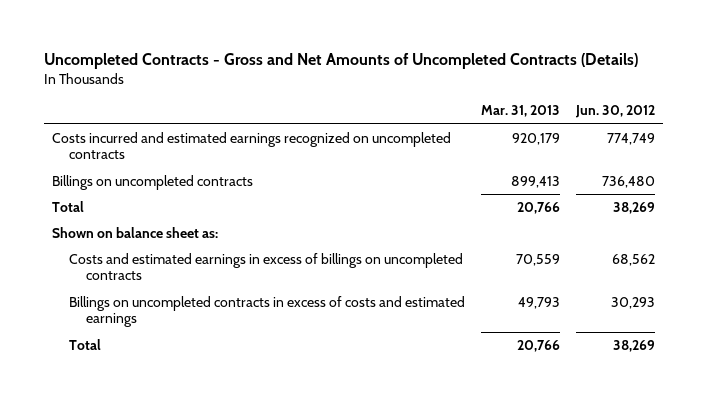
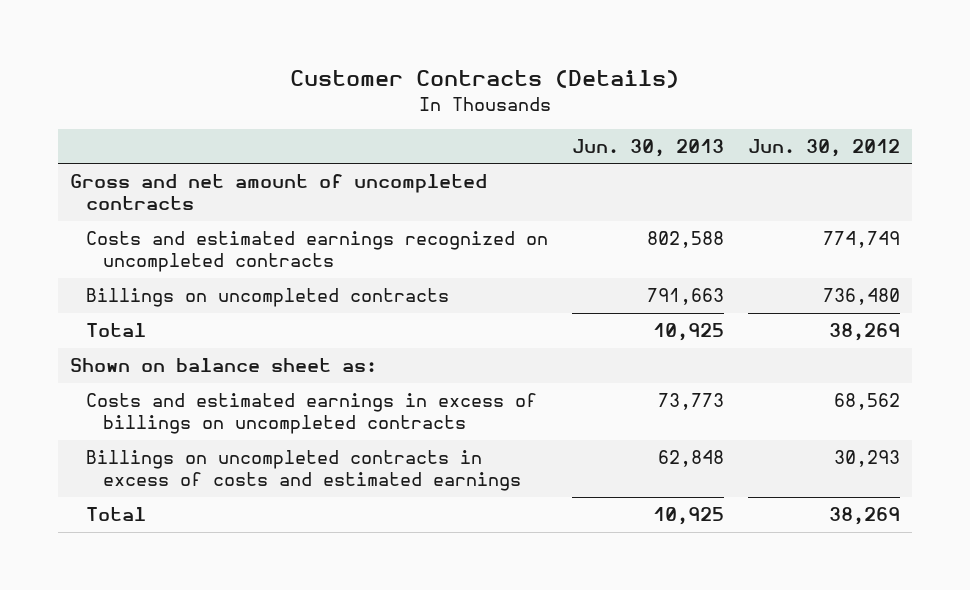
- Uncompleted Contracts - Gross and Net Amounts of Uncompleted Contracts (Details)
+ Customer Contracts (Details)
- | Mar. 31, 2013 | Jun. 30, 2012
+ | Jun. 30, 2013 | Jun. 30, 2012
- Costs incurred and estimated earnings recognized on uncompleted contracts | 920,179 | 774,749
+ Gross and net amount of uncompleted contracts
+ Costs and estimated earnings recognized on uncompleted contracts | 802,588 | 774,749

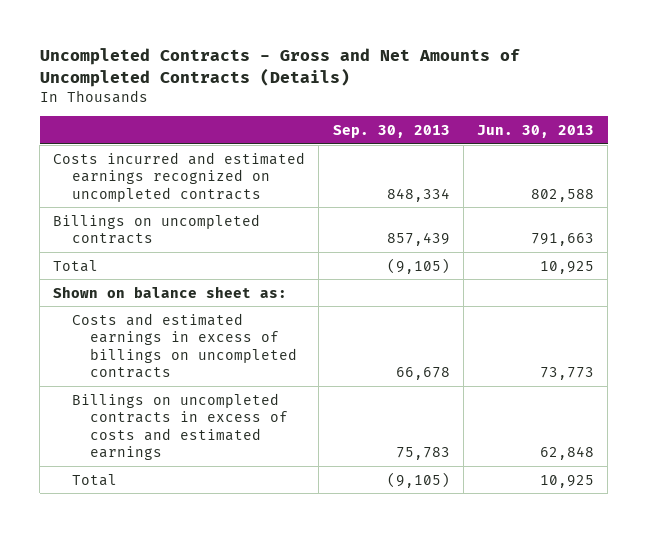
- Customer Contracts (Details)
+ Uncompleted Contracts - Gross and Net Amounts of Uncompleted Contracts (Details)
- | Jun. 30, 2013 | Jun. 30, 2012
+ | Sep. 30, 2013 | Jun. 30, 2013
- Gross and net amount of uncompleted contracts
- Costs and estimated earnings recognized on uncompleted contracts | 802,588 | 774,749
+ Costs incurred and estimated earnings recognized on uncompleted contracts | 848,334 | 802,588

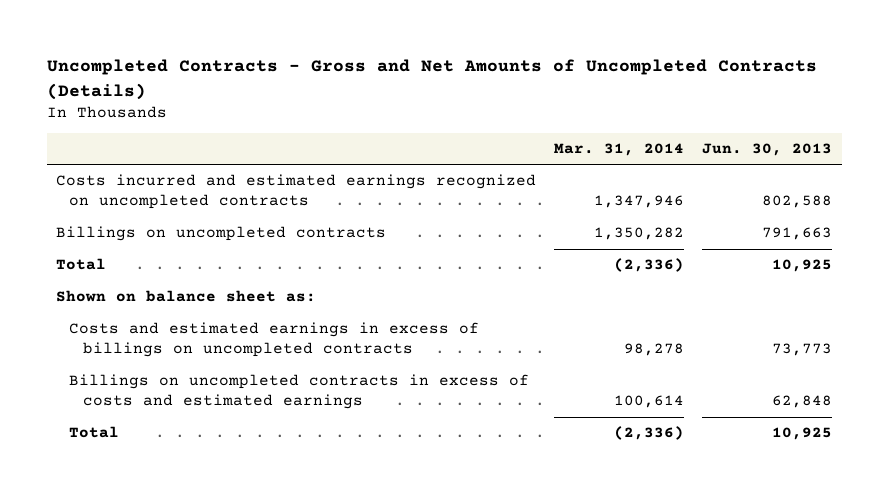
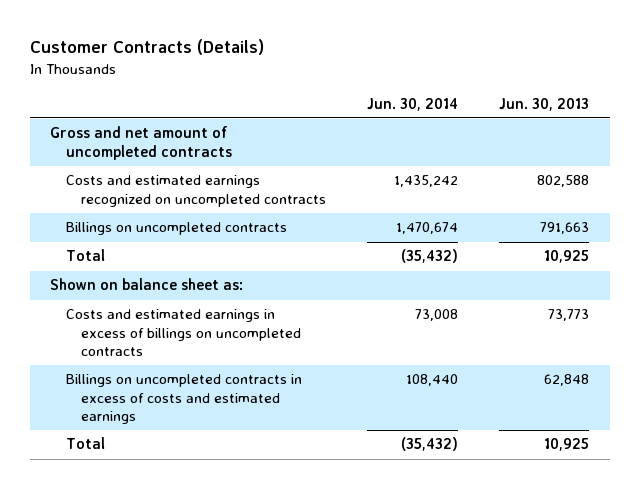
- Uncompleted Contracts - Gross and Net Amounts of Uncompleted Contracts (Details)
+ Customer Contracts (Details)
- | Mar. 31, 2014 | Jun. 30, 2013
+ | Jun. 30, 2014 | Jun. 30, 2013
- Costs incurred and estimated earnings recognized on uncompleted contracts | 1,347,946 | 802,588
+ Gross and net amount of uncompleted contracts
+ Costs and estimated earnings recognized on uncompleted contracts | 1,435,242 | 802,588

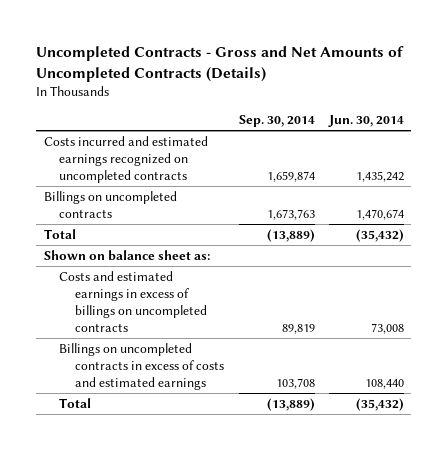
- Customer Contracts (Details)
+ Uncompleted Contracts - Gross and Net Amounts of Uncompleted Contracts (Details)
- | Jun. 30, 2014 | Jun. 30, 2013
+ | Sep. 30, 2014 | Jun. 30, 2014
- Gross and net amount of uncompleted contracts
- Costs and estimated earnings recognized on uncompleted contracts | 1,435,242 | 802,588
+ Costs incurred and estimated earnings recognized on uncompleted contracts | 1,659,874 | 1,435,242

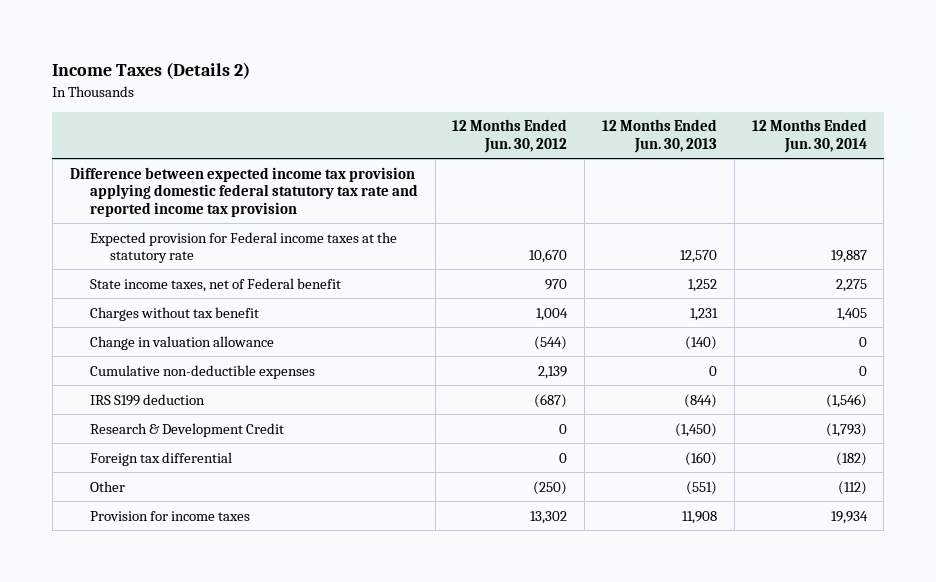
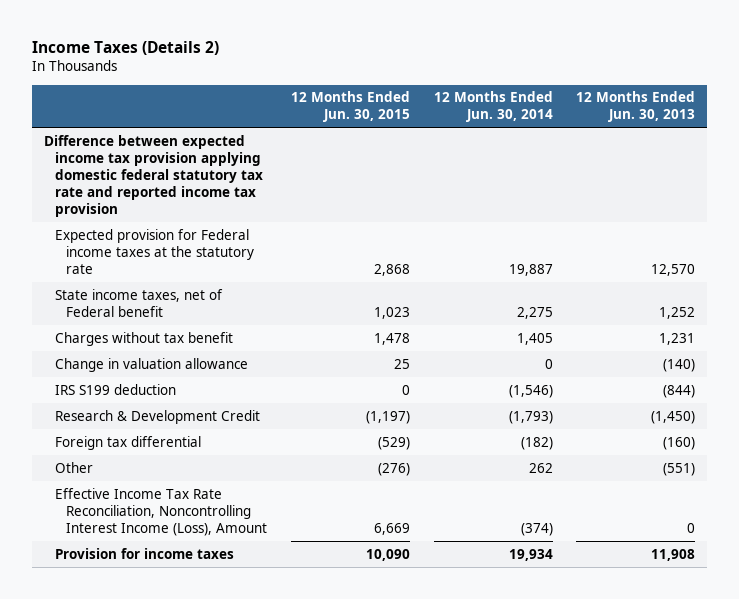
- | 12 Months Ended Jun. 30, 2012 | 12 Months Ended Jun. 30, 2013 | 12 Months Ended Jun. 30, 2014
+ | 12 Months Ended Jun. 30, 2015 | 12 Months Ended Jun. 30, 2014 | 12 Months Ended Jun. 30, 2013
- Cumulative non-deductible expenses | 2,139 | 0 | 0
- Other | (250) | (551) | (112)
+ Other | (276) | 262 | (551)
+ Effective Income Tax Rate Reconciliation, Noncontrolling Interest Income (Loss), Amount | 6,669 | (374) | 0

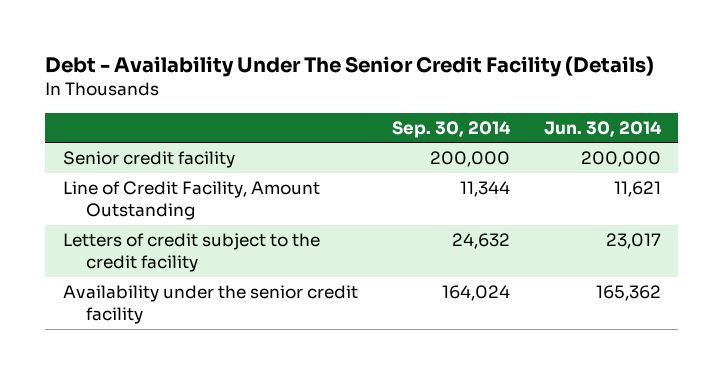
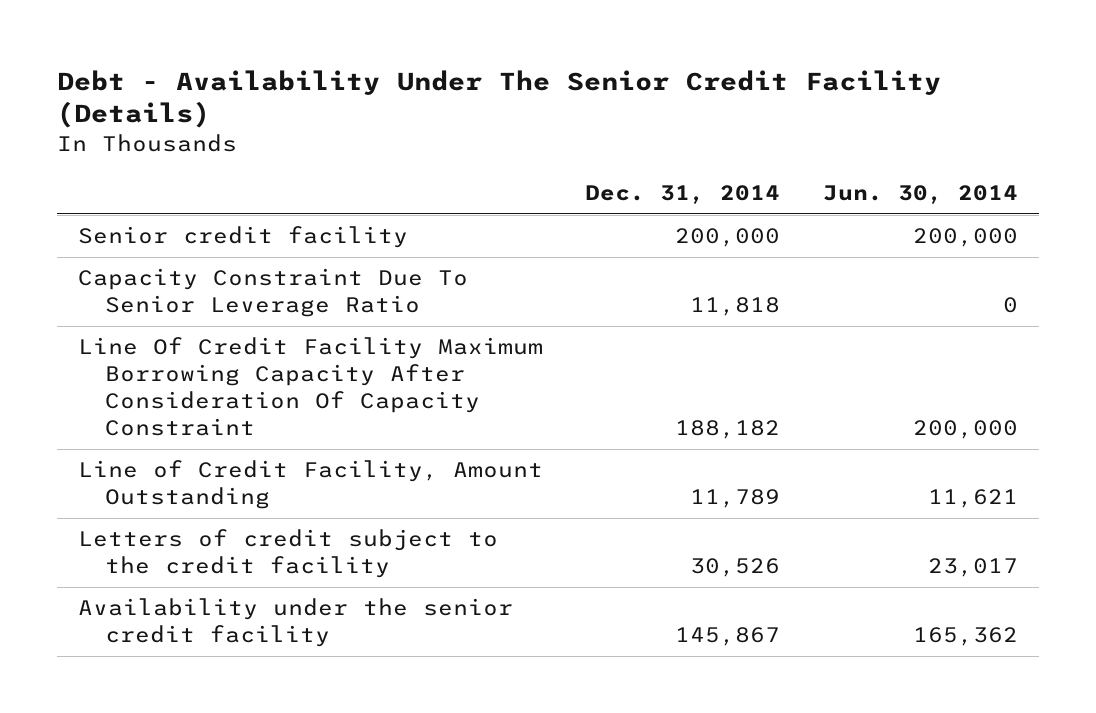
- | Sep. 30, 2014 | Jun. 30, 2014
+ | Dec. 31, 2014 | Jun. 30, 2014
+ Capacity Constraint Due To Senior Leverage Ratio | 11,818 | 0
+ Line Of Credit Facility Maximum Borrowing Capacity After Consideration Of Capacity Constraint | 188,182 | 200,000

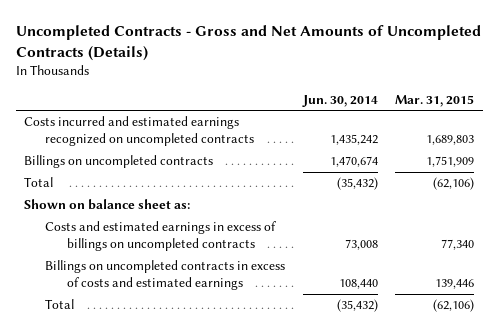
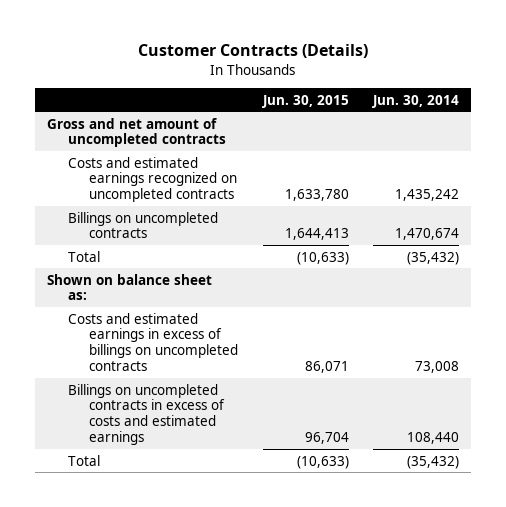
- Uncompleted Contracts - Gross and Net Amounts of Uncompleted Contracts (Details)
+ Customer Contracts (Details)
- | Jun. 30, 2014 | Mar. 31, 2015
+ | Jun. 30, 2015 | Jun. 30, 2014
- Costs incurred and estimated earnings recognized on uncompleted contracts | 1,435,242 | 1,689,803
+ Gross and net amount of uncompleted contracts
+ Costs and estimated earnings recognized on uncompleted contracts | 1,633,780 | 1,435,242

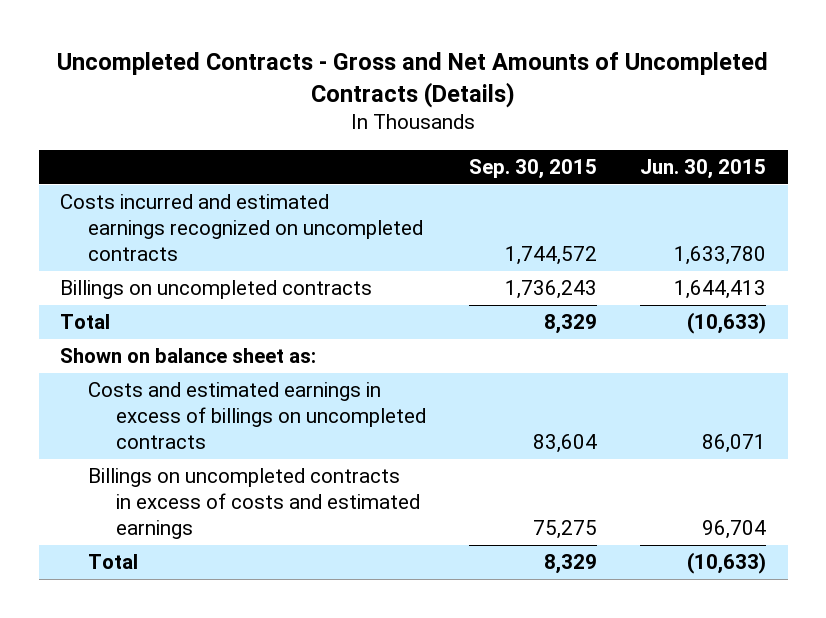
- Customer Contracts (Details)
+ Uncompleted Contracts - Gross and Net Amounts of Uncompleted Contracts (Details)
- | Jun. 30, 2015 | Jun. 30, 2014
+ | Sep. 30, 2015 | Jun. 30, 2015
- Gross and net amount of uncompleted contracts
- Costs and estimated earnings recognized on uncompleted contracts | 1,633,780 | 1,435,242
+ Costs incurred and estimated earnings recognized on uncompleted contracts | 1,744,572 | 1,633,780

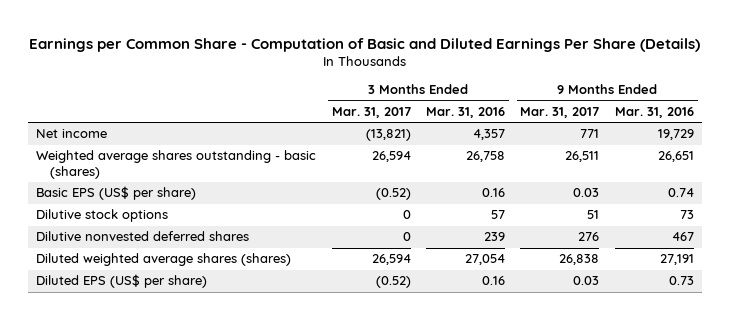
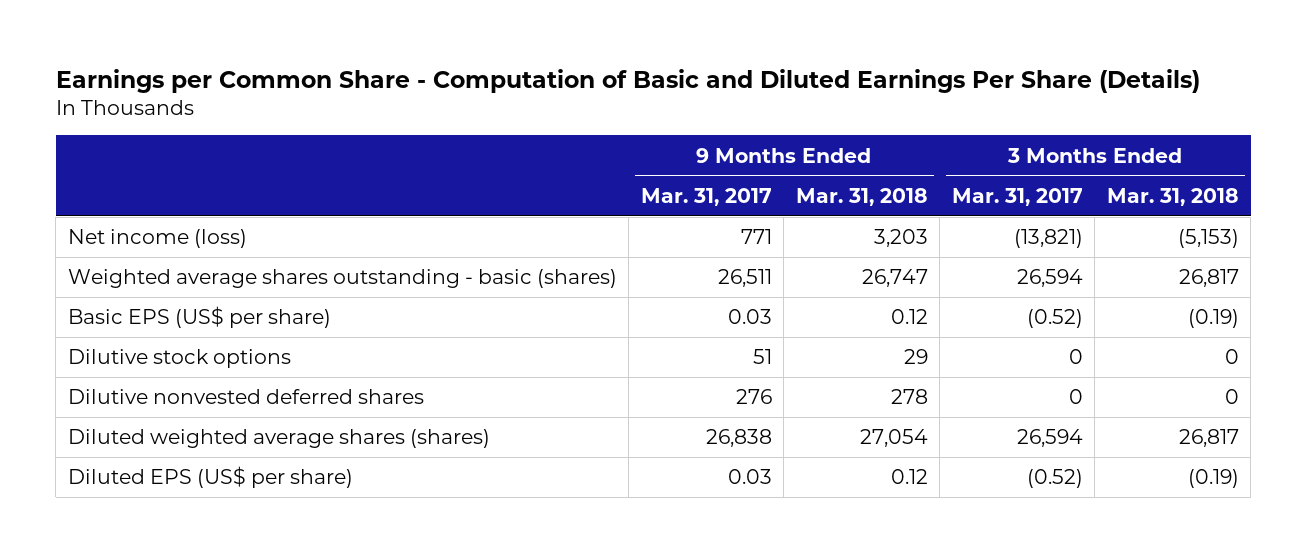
- | 3 Months Ended Mar. 31, 2017 | 3 Months Ended Mar. 31, 2016 | 9 Months Ended Mar. 31, 2017 | 9 Months Ended Mar. 31, 2016
+ | 9 Months Ended Mar. 31, 2017 | 9 Months Ended Mar. 31, 2018 | 3 Months Ended Mar. 31, 2017 | 3 Months Ended Mar. 31, 2018
- Net income | (13,821) | 4,357 | 771 | 19,729
+ Net income (loss) | 771 | 3,203 | (13,821) | (5,153)

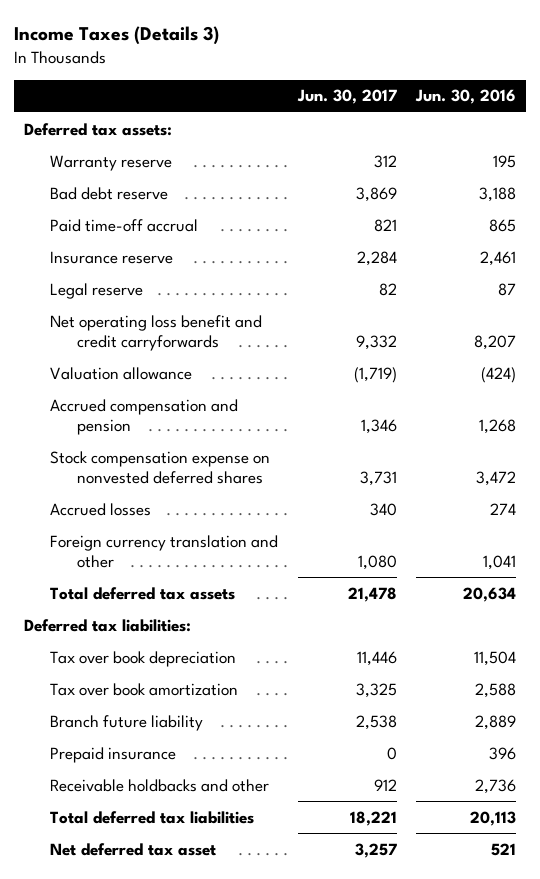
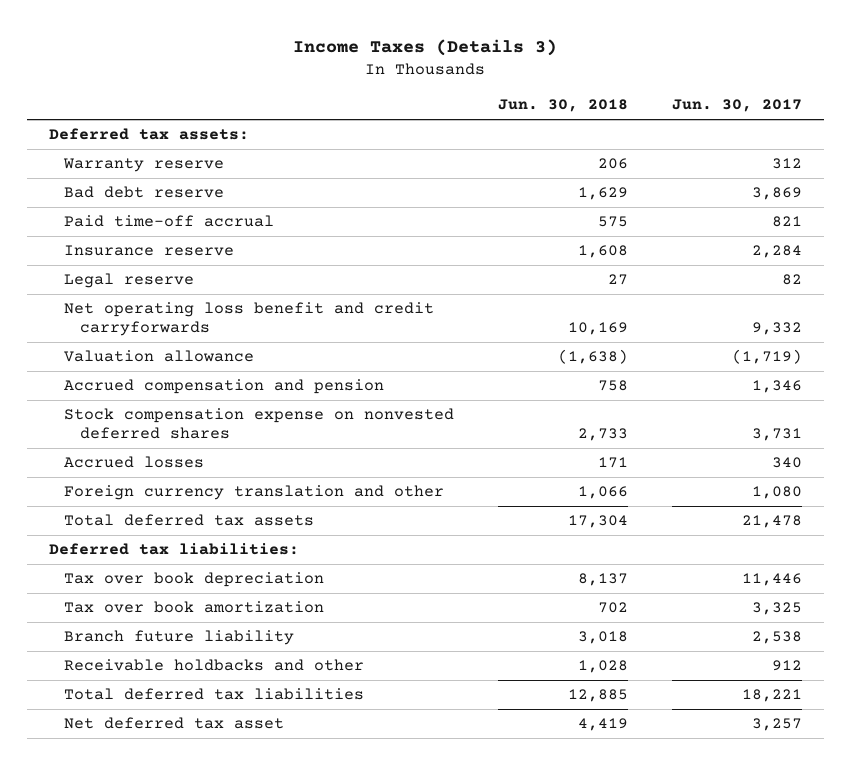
- | Jun. 30, 2017 | Jun. 30, 2016
+ | Jun. 30, 2018 | Jun. 30, 2017
- Prepaid insurance | 0 | 396

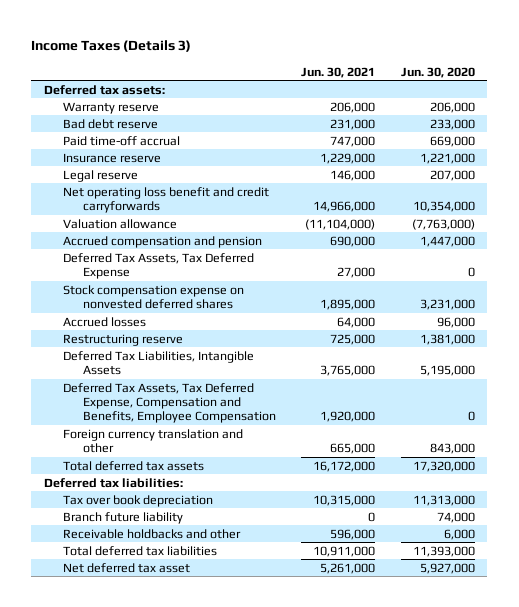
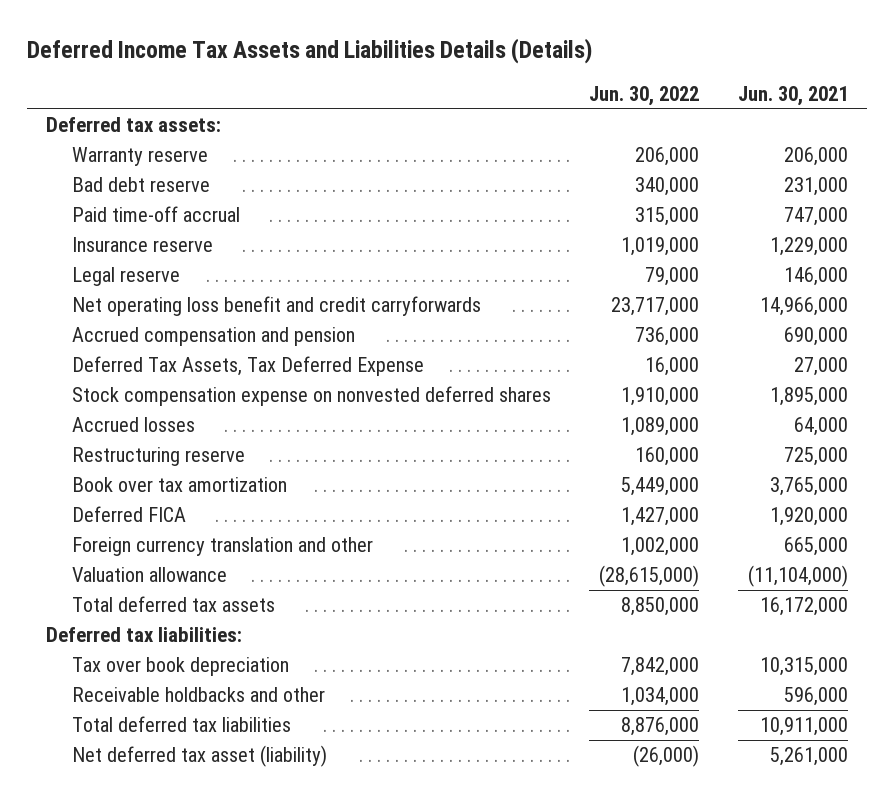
- Income Taxes (Details 3)
+ Deferred Income Tax Assets and Liabilities Details (Details)
- | Jun. 30, 2021 | Jun. 30, 2020
+ | Jun. 30, 2022 | Jun. 30, 2021
- Deferred Tax Liabilities, Intangible Assets | 3,765,000 | 5,195,000
- Deferred Tax Assets, Tax Deferred Expense, Compensation and Benefits, Employee Compensation | 1,920,000 | 0
+ Book over tax amortization | 5,449,000 | 3,765,000
+ Deferred FICA | 1,427,000 | 1,920,000
moved down: Valuation allowance | (28,615,000) | (11,104,000)
- Branch future liability | 0 | 74,000
- Net deferred tax asset | 5,261,000 | 5,927,000
+ Net deferred tax asset (liability) | (26,000) | 5,261,000

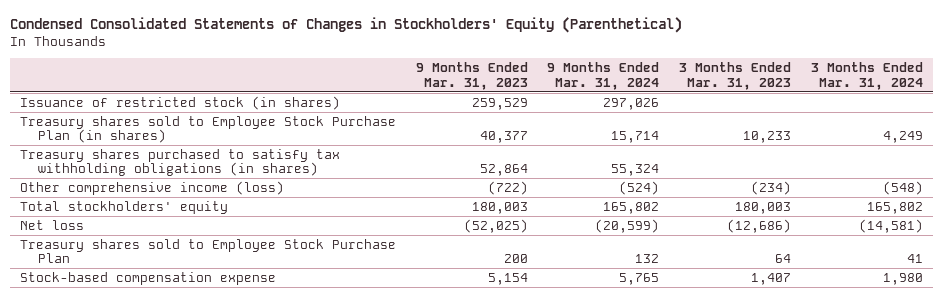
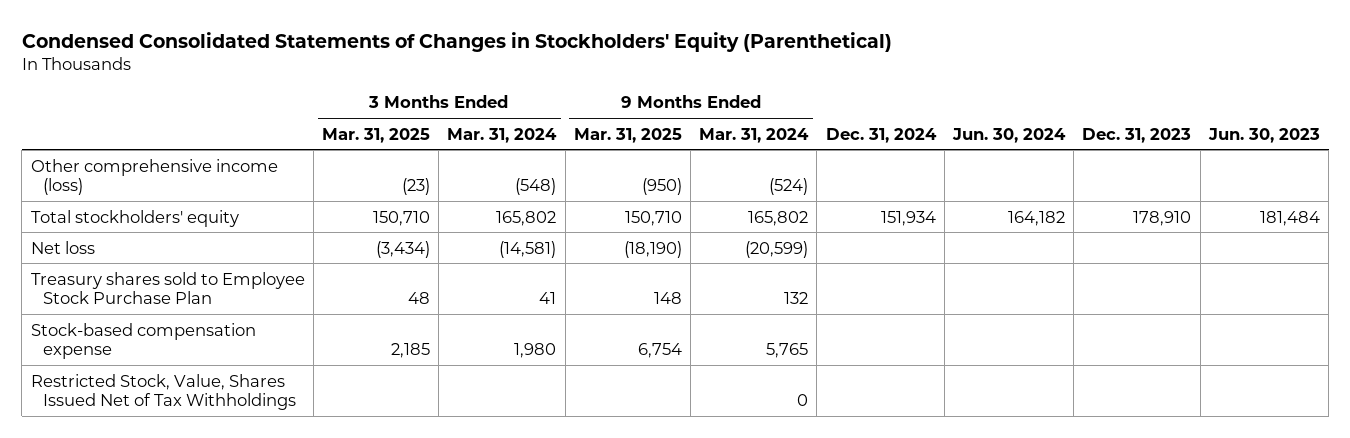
- | 9 Months Ended Mar. 31, 2023 | 9 Months Ended Mar. 31, 2024 | 3 Months Ended Mar. 31, 2023 | 3 Months Ended Mar. 31, 2024
+ | 3 Months Ended Mar. 31, 2025 | 3 Months Ended Mar. 31, 2024 | 9 Months Ended Mar. 31, 2025 | 9 Months Ended Mar. 31, 2024 | Dec. 31, 2024 | Jun. 30, 2024 | Dec. 31, 2023 | Jun. 30, 2023
- Issuance of restricted stock (in shares) | 259,529 | 297,026 | |
- Treasury shares sold to Employee Stock Purchase Plan (in shares) | 40,377 | 15,714 | 10,233 | 4,249
- Treasury shares purchased to satisfy tax withholding obligations (in shares) | 52,864 | 55,324 | |
+ Restricted Stock, Value, Shares Issued Net of Tax Withholdings | | | | 0 | | | |

